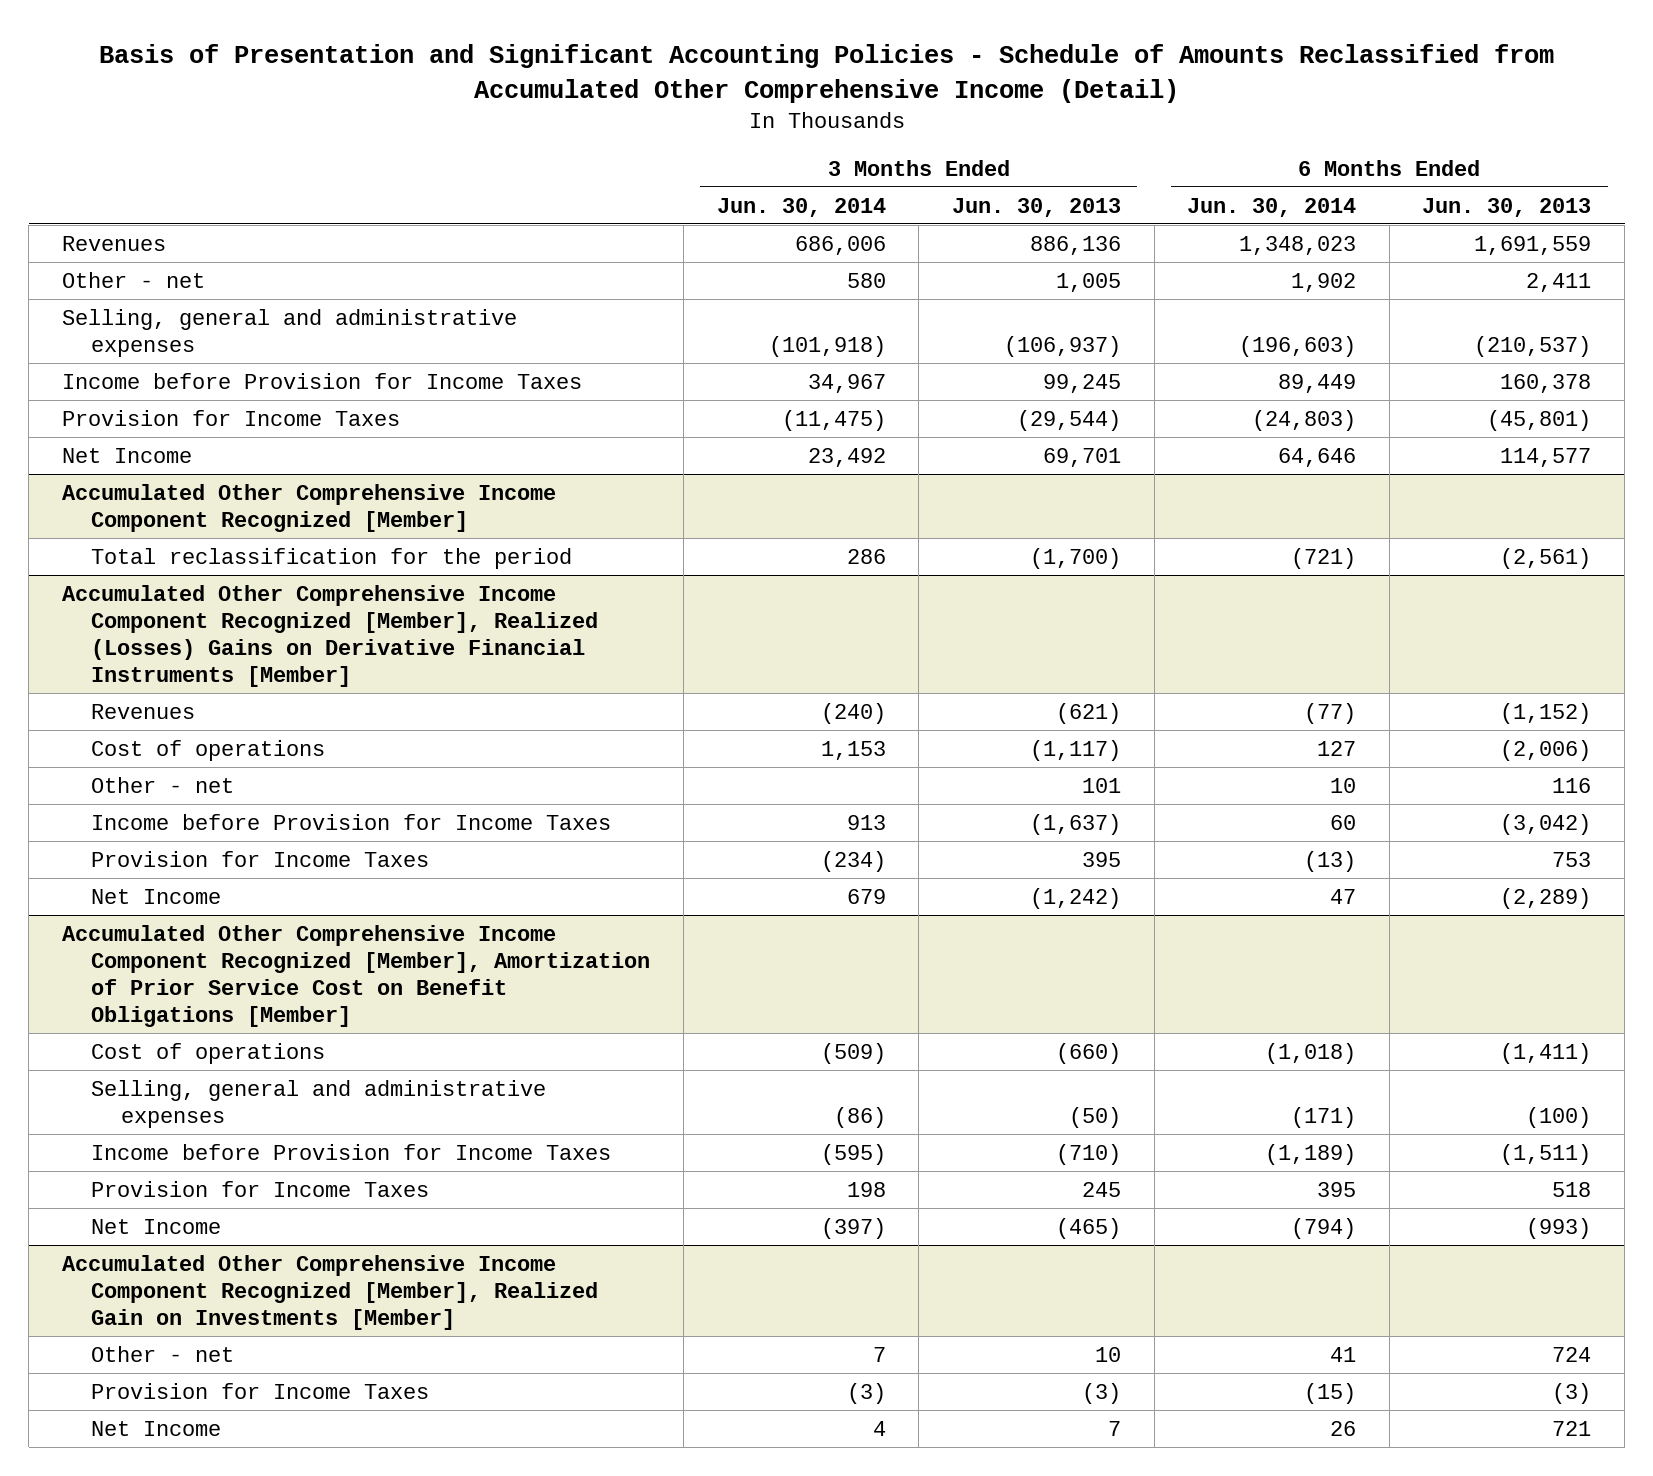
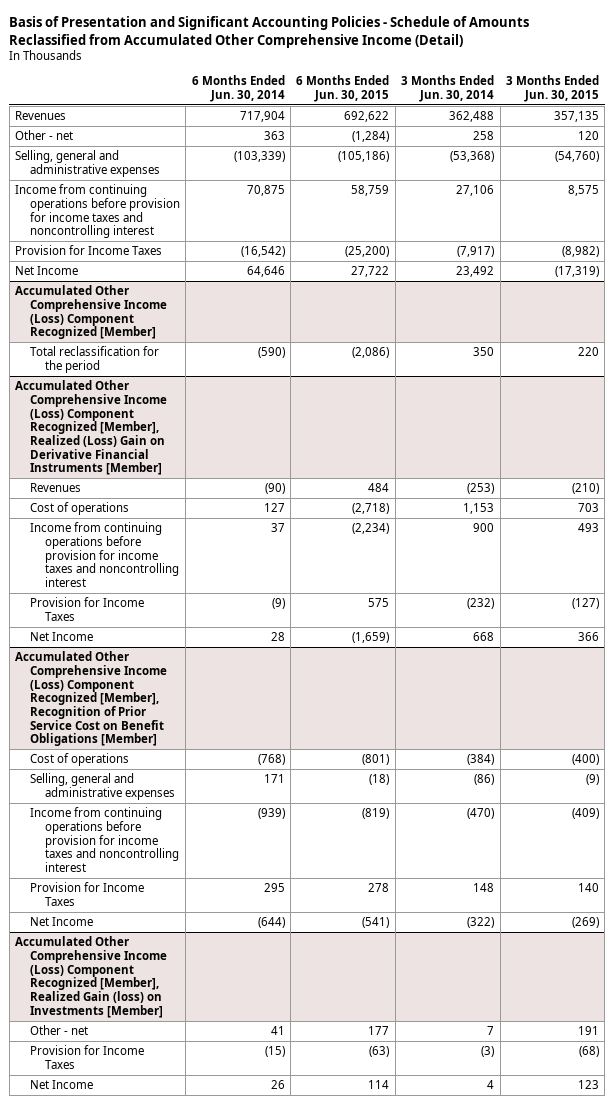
- | 3 Months Ended Jun. 30, 2014 | 3 Months Ended Jun. 30, 2013 | 6 Months Ended Jun. 30, 2014 | 6 Months Ended Jun. 30, 2013
+ | 6 Months Ended Jun. 30, 2014 | 6 Months Ended Jun. 30, 2015 | 3 Months Ended Jun. 30, 2014 | 3 Months Ended Jun. 30, 2015
- Revenues | 686,006 | 886,136 | 1,348,023 | 1,691,559
- Other - net | 580 | 1,005 | 1,902 | 2,411
- Selling, general and administrative expenses | (101,918) | (106,937) | (196,603) | (210,537)
- Income before Provision for Income Taxes | 34,967 | 99,245 | 89,449 | 160,378
- Provision for Income Taxes | (11,475) | (29,544) | (24,803) | (45,801)
+ Revenues | 717,904 | 692,622 | 362,488 | 357,135
+ Other - net | 363 | (1,284) | 258 | 120
+ Selling, general and administrative expenses | (103,339) | (105,186) | (53,368) | (54,760)
+ Income from continuing operations before provision for income taxes and noncontrolling interest | 70,875 | 58,759 | 27,106 | 8,575
+ Provision for Income Taxes | (16,542) | (25,200) | (7,917) | (8,982)
- Accumulated Other Comprehensive Income Component Recognized [Member]
- Total reclassification for the period | 286 | (1,700) | (721) | (2,561)
- Accumulated Other Comprehensive Income Component Recognized [Member], Realized (Losses) Gains on Derivative Financial Instruments [Member]
- Revenues | (240) | (621) | (77) | (1,152)
+ Accumulated Other Comprehensive Income (Loss) Component Recognized [Member]
+ Total reclassification for the period | (590) | (2,086) | 350 | 220
+ Accumulated Other Comprehensive Income (Loss) Component Recognized [Member], Realized (Loss) Gain on Derivative Financial Instruments [Member]
+ Revenues | (90) | 484 | (253) | (210)
- Other - net | | 101 | 10 | 116
- Income before Provision for Income Taxes | 913 | (1,637) | 60 | (3,042)
- Provision for Income Taxes | (234) | 395 | (13) | 753
- Net Income | 679 | (1,242) | 47 | (2,289)
- Accumulated Other Comprehensive Income Component Recognized [Member], Amortization of Prior Service Cost on Benefit Obligations [Member]
- Cost of operations | (509) | (660) | (1,018) | (1,411)
- Selling, general and administrative expenses | (86) | (50) | (171) | (100)
- Income before Provision for Income Taxes | (595) | (710) | (1,189) | (1,511)
- Provision for Income Taxes | 198 | 245 | 395 | 518
- Net Income | (397) | (465) | (794) | (993)
- Accumulated Other Comprehensive Income Component Recognized [Member], Realized Gain on Investments [Member]
+ Income from continuing operations before provision for income taxes and noncontrolling interest | 37 | (2,234) | 900 | 493
+ Provision for Income Taxes | (9) | 575 | (232) | (127)
+ Net Income | 28 | (1,659) | 668 | 366
+ Accumulated Other Comprehensive Income (Loss) Component Recognized [Member], Recognition of Prior Service Cost on Benefit Obligations [Member]
+ Cost of operations | (768) | (801) | (384) | (400)
+ Selling, general and administrative expenses | 171 | (18) | (86) | (9)
+ Income from continuing operations before provision for income taxes and noncontrolling interest | (939) | (819) | (470) | (409)
+ Provision for Income Taxes | 295 | 278 | 148 | 140
+ Net Income | (644) | (541) | (322) | (269)
+ Accumulated Other Comprehensive Income (Loss) Component Recognized [Member], Realized Gain (loss) on Investments [Member]

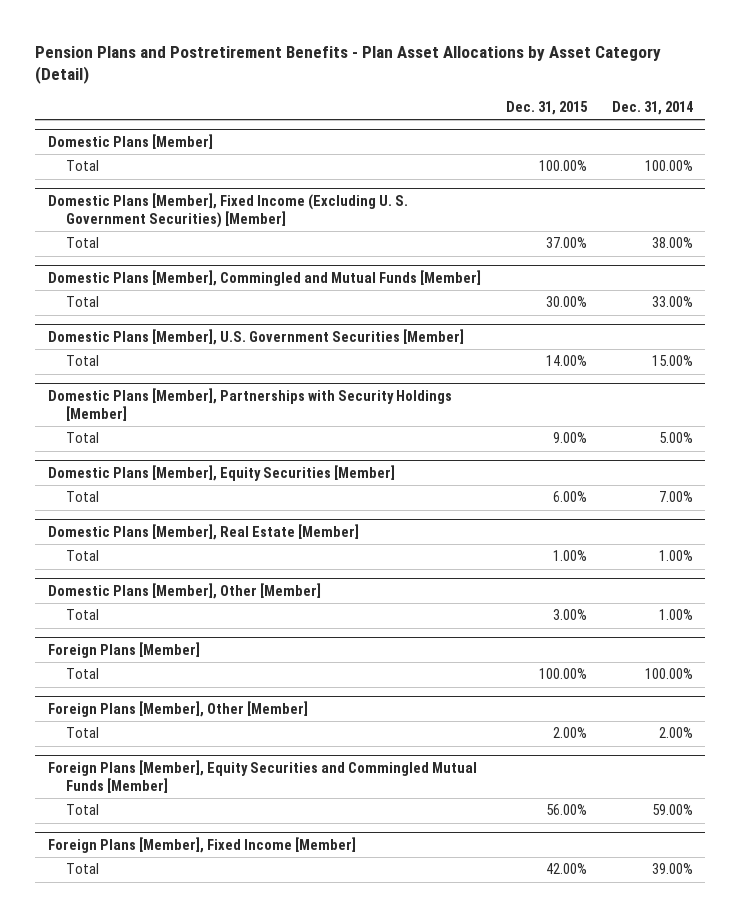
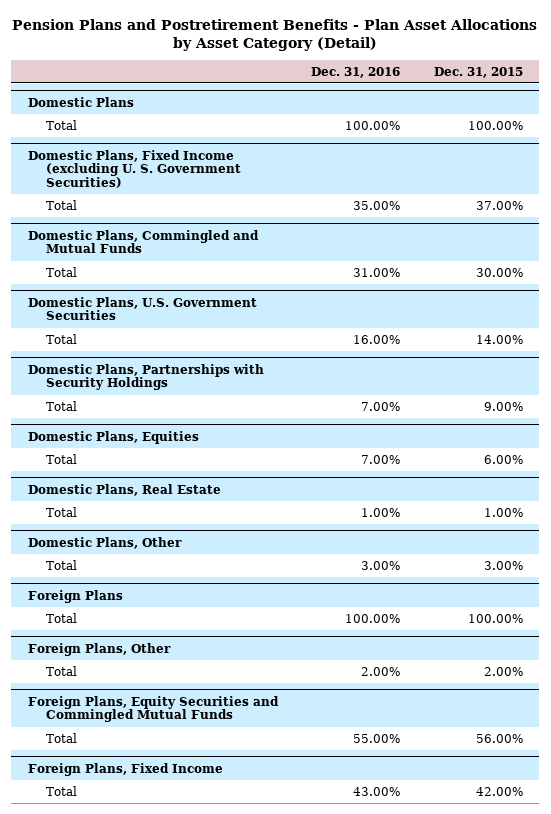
- | Dec. 31, 2015 | Dec. 31, 2014
+ | Dec. 31, 2016 | Dec. 31, 2015
- Domestic Plans [Member]
+ Domestic Plans
- Domestic Plans [Member], Fixed Income (Excluding U. S. Government Securities) [Member]
+ Domestic Plans, Fixed Income (excluding U. S. Government Securities)
- Domestic Plans [Member], Commingled and Mutual Funds [Member]
+ Domestic Plans, Commingled and Mutual Funds
- Domestic Plans [Member], U.S. Government Securities [Member]
+ Domestic Plans, U.S. Government Securities
- Domestic Plans [Member], Partnerships with Security Holdings [Member]
+ Domestic Plans, Partnerships with Security Holdings
- Domestic Plans [Member], Equity Securities [Member]
+ Domestic Plans, Equities
- Domestic Plans [Member], Real Estate [Member]
+ Domestic Plans, Real Estate
- Domestic Plans [Member], Other [Member]
+ Domestic Plans, Other
- Foreign Plans [Member]
+ Foreign Plans
- Foreign Plans [Member], Other [Member]
+ Foreign Plans, Other
- Foreign Plans [Member], Equity Securities and Commingled Mutual Funds [Member]
+ Foreign Plans, Equity Securities and Commingled Mutual Funds
- Foreign Plans [Member], Fixed Income [Member]
+ Foreign Plans, Fixed Income

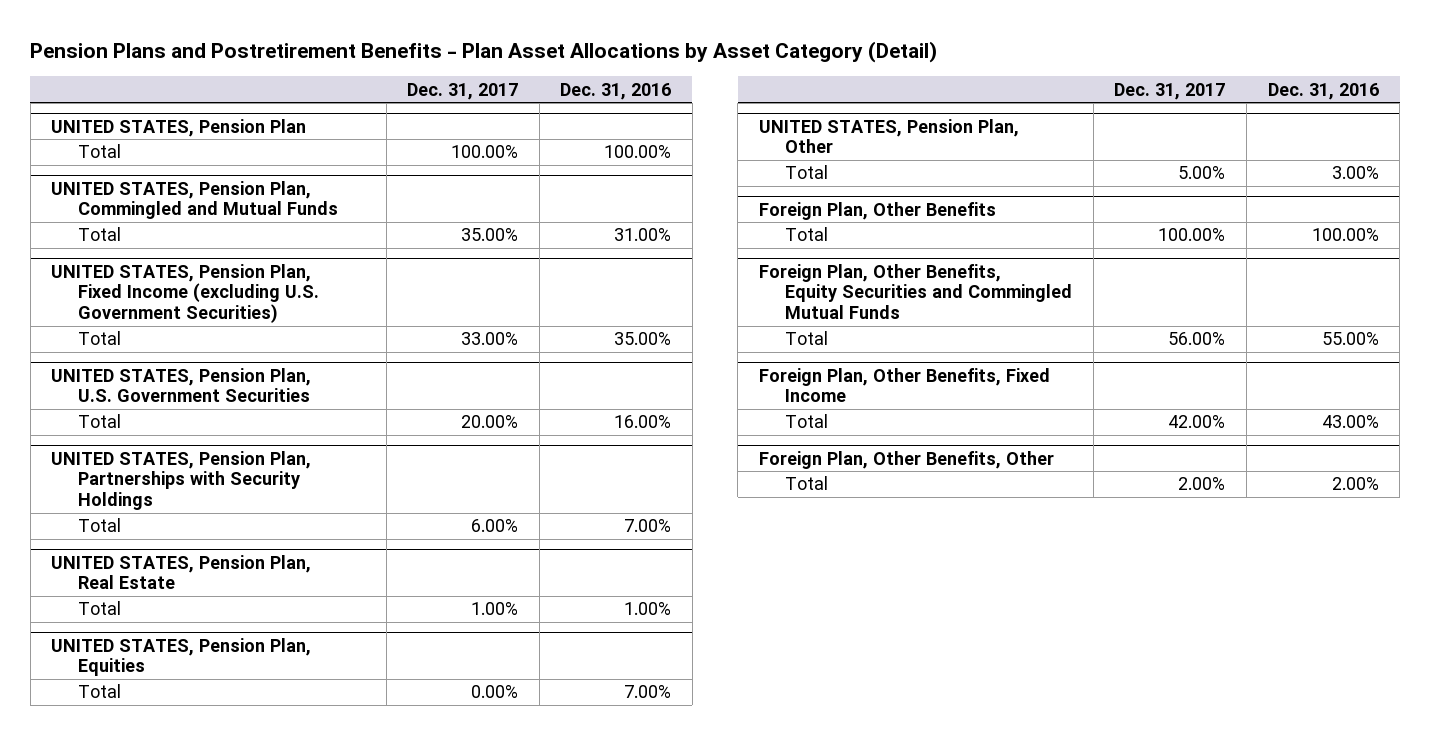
- | Dec. 31, 2016 | Dec. 31, 2015
+ | Dec. 31, 2017 | Dec. 31, 2016
- Domestic Plans
+ UNITED STATES, Pension Plan
- Domestic Plans, Fixed Income (excluding U. S. Government Securities)
- Total | 35.00% | 37.00%
- Domestic Plans, Commingled and Mutual Funds
+ UNITED STATES, Pension Plan, Commingled and Mutual Funds
- Domestic Plans, U.S. Government Securities
+ UNITED STATES, Pension Plan, Fixed Income (excluding U.S. Government Securities)
+ Total | 33.00% | 35.00%
+ UNITED STATES, Pension Plan, U.S. Government Securities
- Domestic Plans, Partnerships with Security Holdings
- Total | 7.00% | 9.00%
- Domestic Plans, Equities
+ UNITED STATES, Pension Plan, Partnerships with Security Holdings
- Domestic Plans, Real Estate
+ UNITED STATES, Pension Plan, Real Estate
- Domestic Plans, Other
+ UNITED STATES, Pension Plan, Equities
+ Total | 0.00% | 7.00%
+ UNITED STATES, Pension Plan, Other
- Foreign Plans
+ Foreign Plan, Other Benefits
- Foreign Plans, Other
- Total | 2.00% | 2.00%
- Foreign Plans, Equity Securities and Commingled Mutual Funds
+ Foreign Plan, Other Benefits, Equity Securities and Commingled Mutual Funds
- Foreign Plans, Fixed Income
+ Foreign Plan, Other Benefits, Fixed Income
+ Foreign Plan, Other Benefits, Other
+ Total | 2.00% | 2.00%

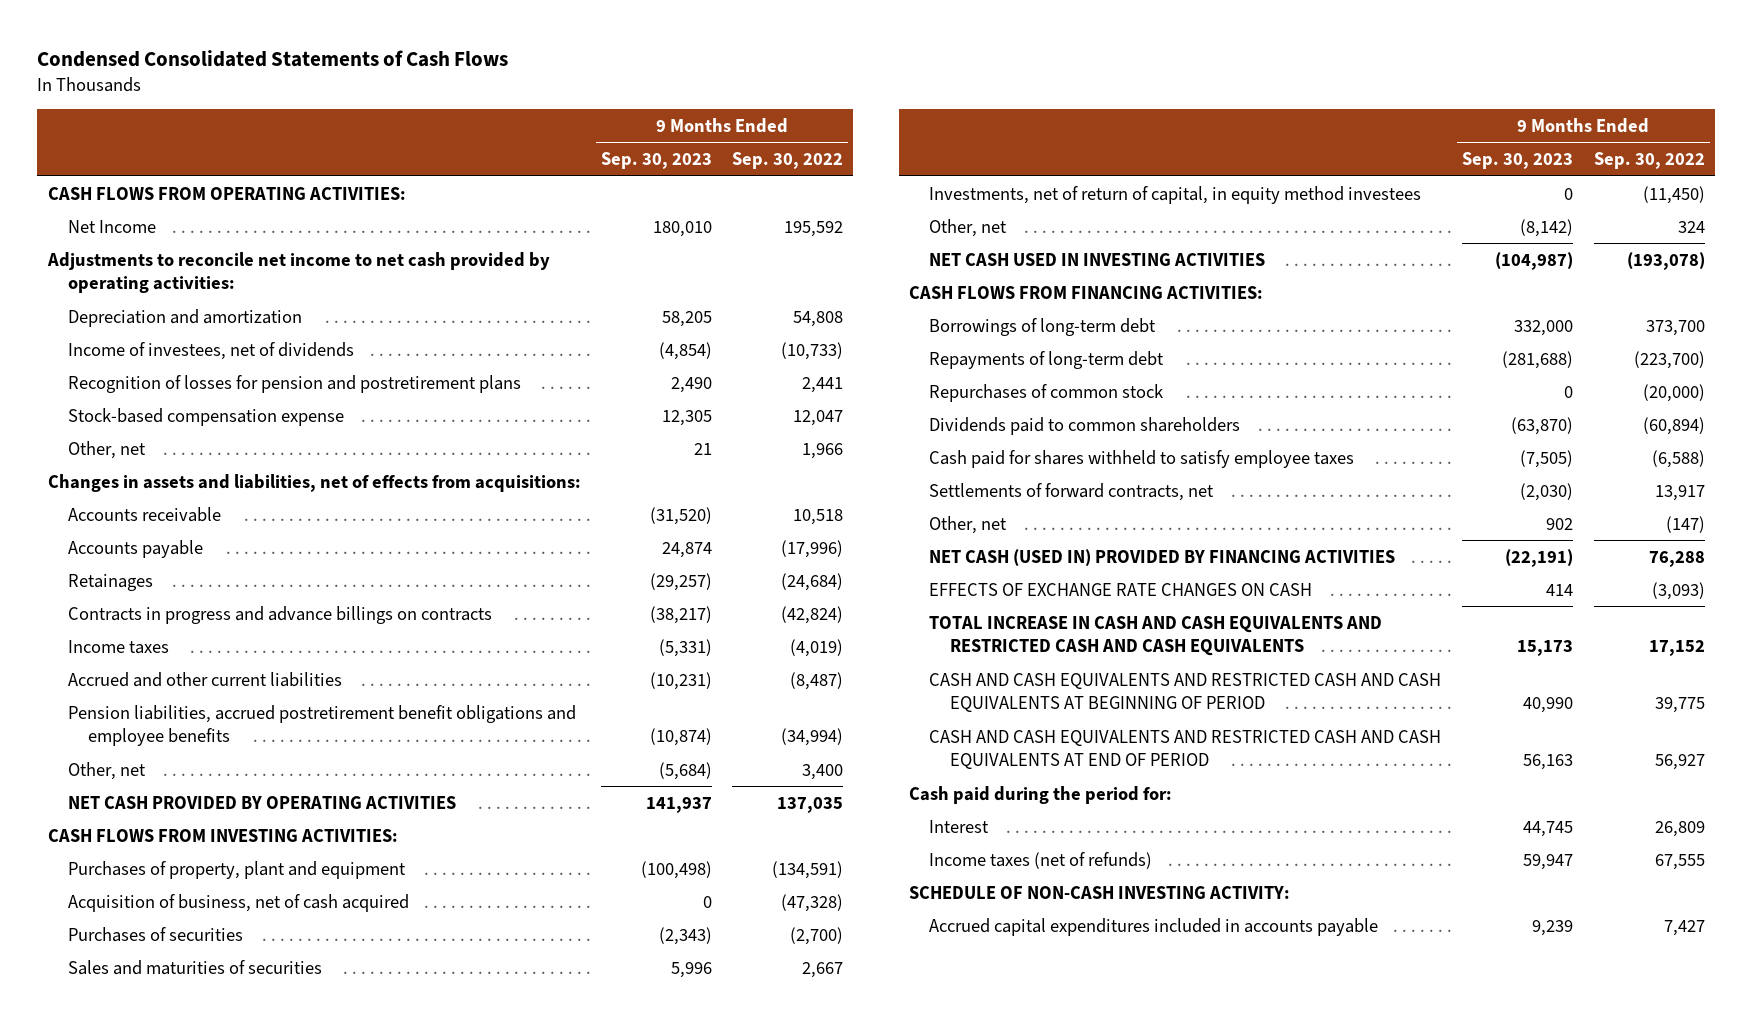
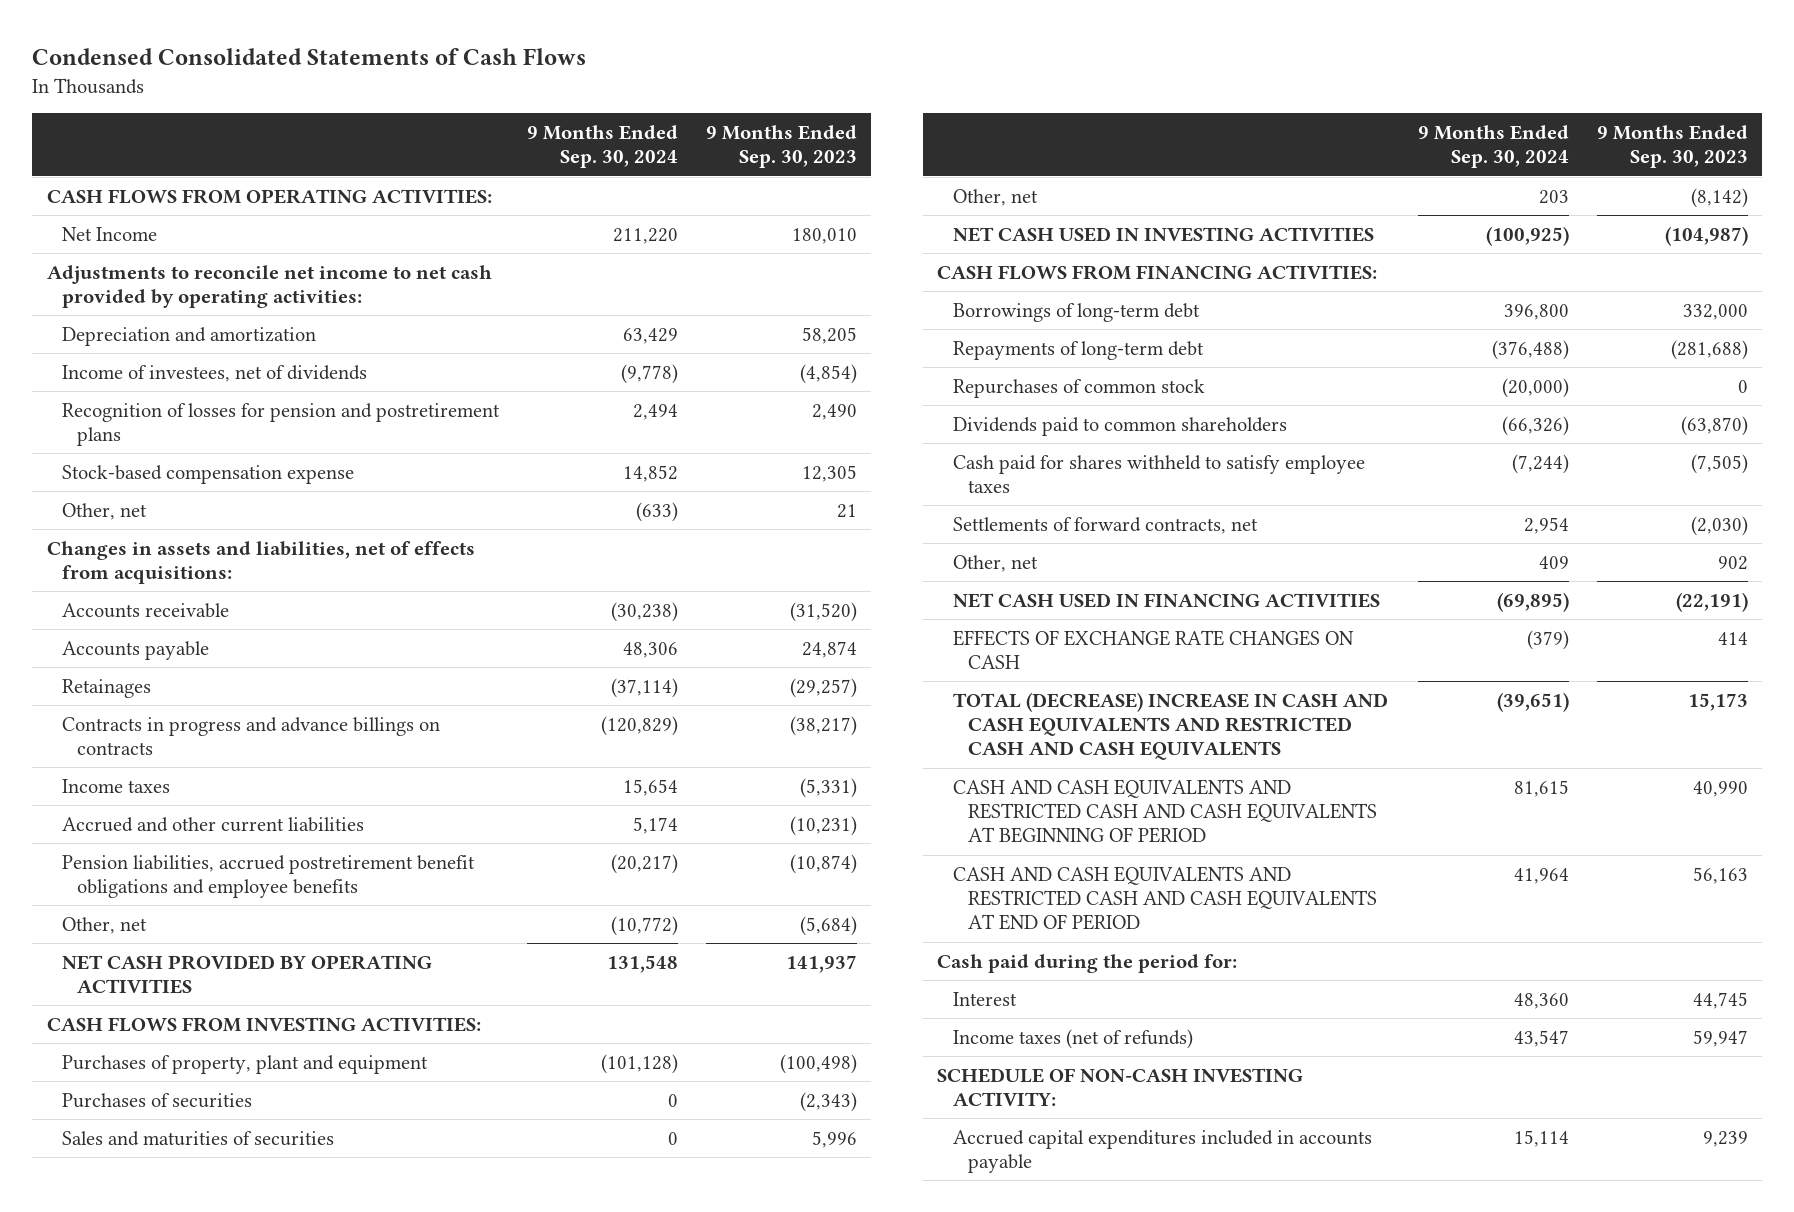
- | 9 Months Ended Sep. 30, 2023 | 9 Months Ended Sep. 30, 2022
+ | 9 Months Ended Sep. 30, 2024 | 9 Months Ended Sep. 30, 2023
- Acquisition of business, net of cash acquired | 0 | (47,328)
- Investments, net of return of capital, in equity method investees | 0 | (11,450)
- NET CASH (USED IN) PROVIDED BY FINANCING ACTIVITIES | (22,191) | 76,288
+ NET CASH USED IN FINANCING ACTIVITIES | (69,895) | (22,191)
- TOTAL INCREASE IN CASH AND CASH EQUIVALENTS AND RESTRICTED CASH AND CASH EQUIVALENTS | 15,173 | 17,152
+ TOTAL (DECREASE) INCREASE IN CASH AND CASH EQUIVALENTS AND RESTRICTED CASH AND CASH EQUIVALENTS | (39,651) | 15,173

